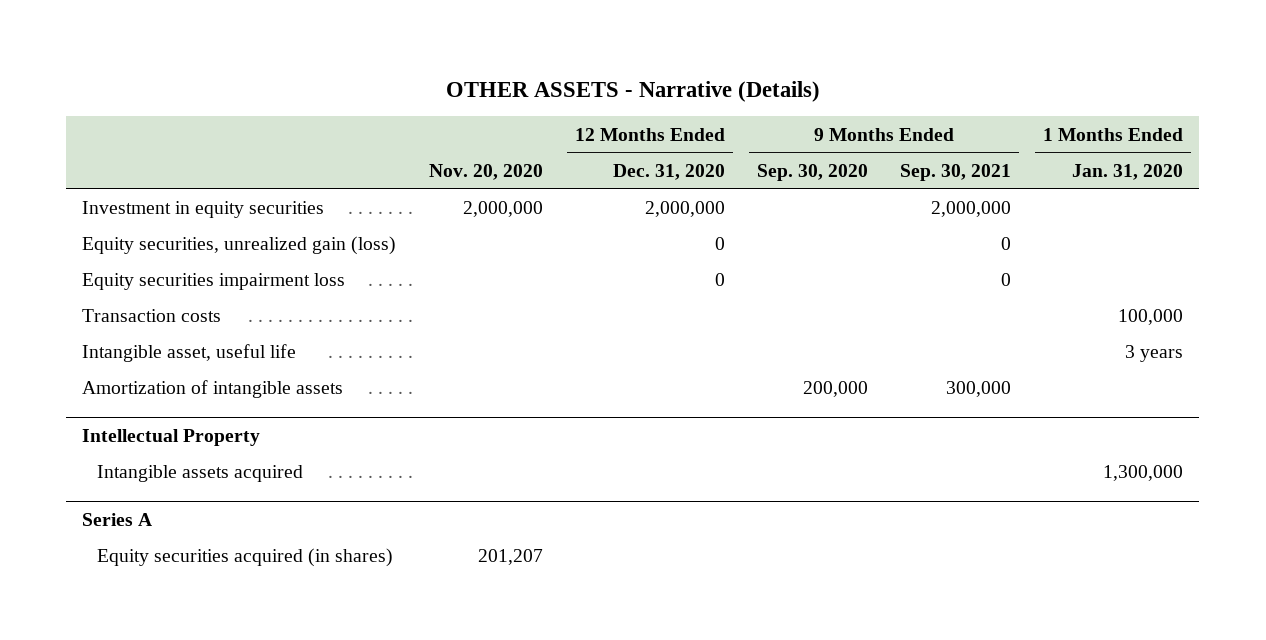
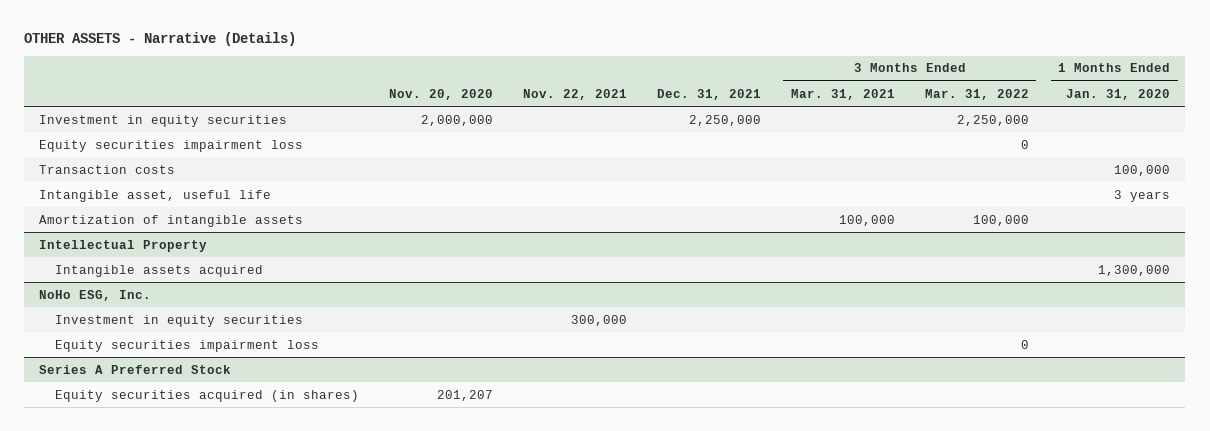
- | Nov. 20, 2020 | 12 Months Ended Dec. 31, 2020 | 9 Months Ended Sep. 30, 2020 | 9 Months Ended Sep. 30, 2021 | 1 Months Ended Jan. 31, 2020
+ | Nov. 20, 2020 | Nov. 22, 2021 | Dec. 31, 2021 | 3 Months Ended Mar. 31, 2021 | 3 Months Ended Mar. 31, 2022 | 1 Months Ended Jan. 31, 2020
- Equity securities, unrealized gain (loss) | | 0 | | 0 |
- Series A
+ NoHo ESG, Inc.
+ Investment in equity securities | | 300,000 | | | |
+ Equity securities impairment loss | | | | | 0 |
+ Series A Preferred Stock

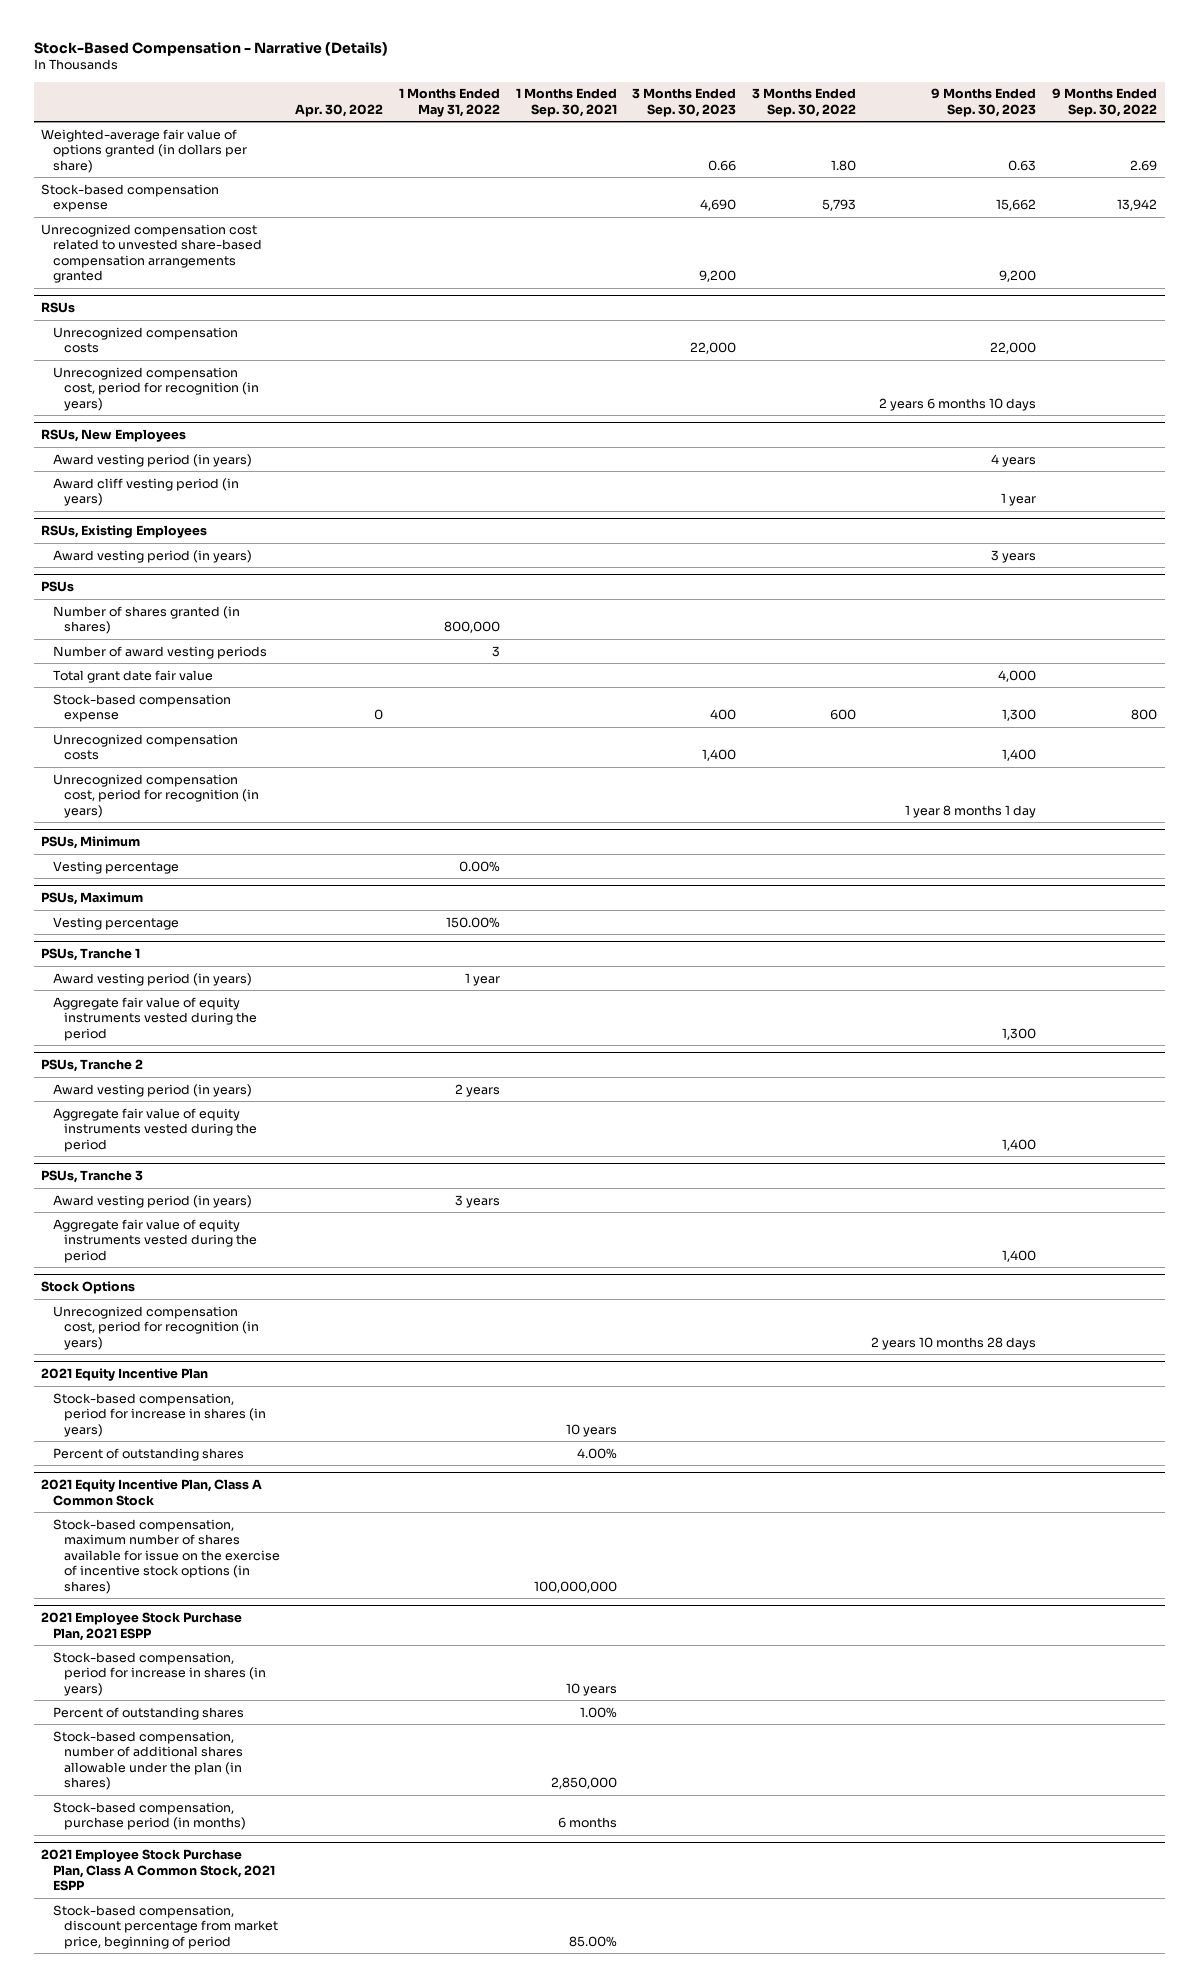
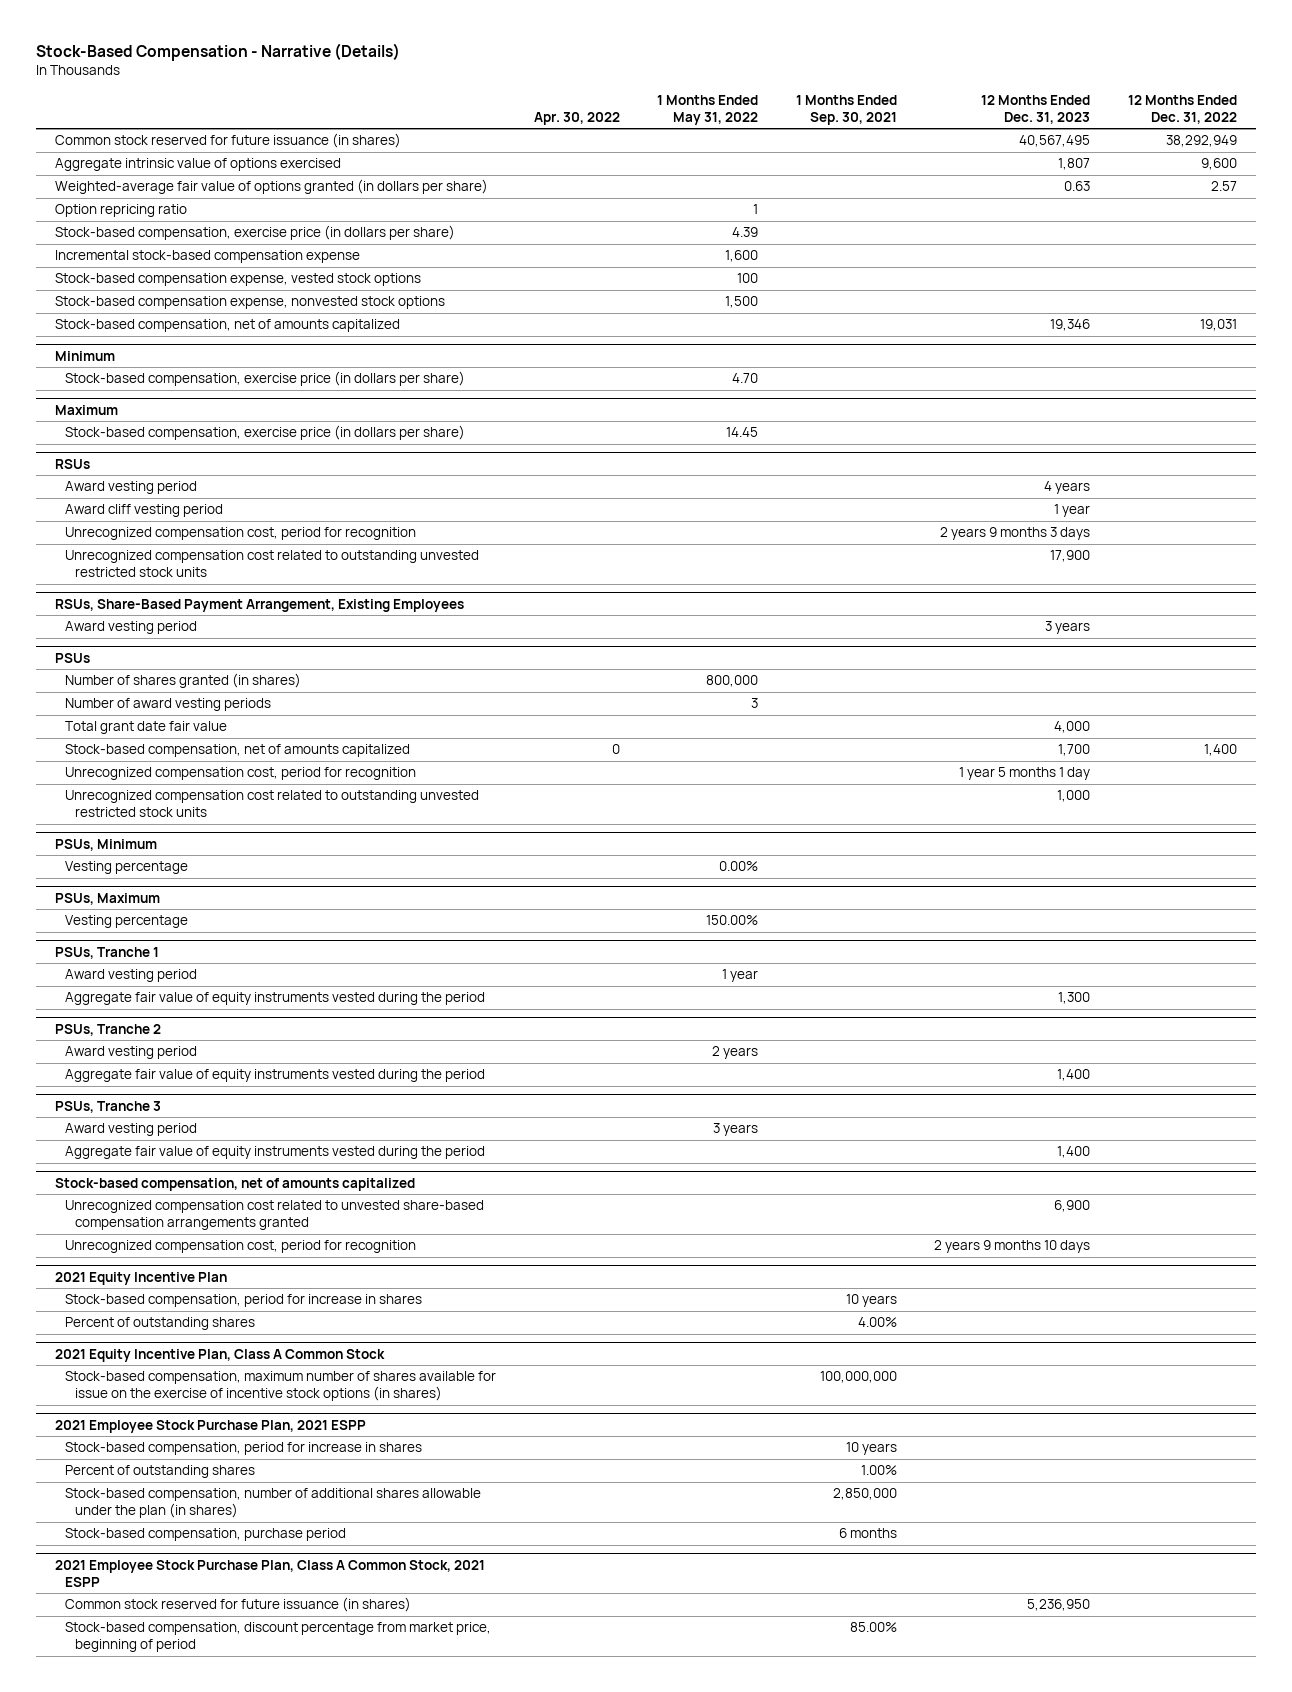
- | Apr. 30, 2022 | 1 Months Ended May 31, 2022 | 1 Months Ended Sep. 30, 2021 | 3 Months Ended Sep. 30, 2023 | 3 Months Ended Sep. 30, 2022 | 9 Months Ended Sep. 30, 2023 | 9 Months Ended Sep. 30, 2022
+ | Apr. 30, 2022 | 1 Months Ended May 31, 2022 | 1 Months Ended Sep. 30, 2021 | 12 Months Ended Dec. 31, 2023 | 12 Months Ended Dec. 31, 2022
+ Common stock reserved for future issuance (in shares) | | | | 40,567,495 | 38,292,949
+ Aggregate intrinsic value of options exercised | | | | 1,807 | 9,600
- Stock-based compensation expense | | | | 4,690 | 5,793 | 15,662 | 13,942
- Unrecognized compensation cost related to unvested share-based compensation arrangements granted | | | | 9,200 | | 9,200 |
+ Option repricing ratio | | 1 | | |
+ Stock-based compensation, exercise price (in dollars per share) | | 4.39 | | |
+ Incremental stock-based compensation expense | | 1,600 | | |
+ Stock-based compensation expense, vested stock options | | 100 | | |
+ Stock-based compensation expense, nonvested stock options | | 1,500 | | |
+ Stock-based compensation, net of amounts capitalized | | | | 19,346 | 19,031
+ Minimum
+ Stock-based compensation, exercise price (in dollars per share) | | 4.70 | | |
+ Maximum
+ Stock-based compensation, exercise price (in dollars per share) | | 14.45 | | |
@ RSUs
- Unrecognized compensation costs | | | | 22,000 | | 22,000 |
- Unrecognized compensation cost, period for recognition (in years) | | | | | | 2 years 6 months 10 days |
- RSUs, New Employees
- Award vesting period (in years) | | | | | | 4 years |
- Award cliff vesting period (in years) | | | | | | 1 year |
- RSUs, Existing Employees
- Award vesting period (in years) | | | | | | 3 years |
@ RSUs
+ Award vesting period | | | | 4 years |
+ Award cliff vesting period | | | | 1 year |
+ Unrecognized compensation cost, period for recognition | | | | 2 years 9 months 3 days |
+ Unrecognized compensation cost related to outstanding unvested restricted stock units | | | | 17,900 |
+ RSUs, Share-Based Payment Arrangement, Existing Employees
+ Award vesting period | | | | 3 years |
@ PSUs
- Stock-based compensation expense | 0 | | | 400 | 600 | 1,300 | 800
- Unrecognized compensation costs | | | | 1,400 | | 1,400 |
- Unrecognized compensation cost, period for recognition (in years) | | | | | | 1 year 8 months 1 day |
+ Stock-based compensation, net of amounts capitalized | 0 | | | 1,700 | 1,400
+ Unrecognized compensation cost, period for recognition | | | | 1 year 5 months 1 day |
+ Unrecognized compensation cost related to outstanding unvested restricted stock units | | | | 1,000 |
@ PSUs, Tranche 1
- Award vesting period (in years) | | 1 year | | | | |
+ Award vesting period | | 1 year | | |
@ PSUs, Tranche 2
- Award vesting period (in years) | | 2 years | | | | |
+ Award vesting period | | 2 years | | |
@ PSUs, Tranche 3
- Award vesting period (in years) | | 3 years | | | | |
+ Award vesting period | | 3 years | | |
- Stock Options
- Unrecognized compensation cost, period for recognition (in years) | | | | | | 2 years 10 months 28 days |
+ Stock-based compensation, net of amounts capitalized
+ Unrecognized compensation cost related to unvested share-based compensation arrangements granted | | | | 6,900 |
+ Unrecognized compensation cost, period for recognition | | | | 2 years 9 months 10 days |
@ 2021 Equity Incentive Plan
- Stock-based compensation, period for increase in shares (in years) | | | 10 years | | | |
+ Stock-based compensation, period for increase in shares | | | 10 years | |
@ 2021 Employee Stock Purchase Plan, 2021 ESPP
- Stock-based compensation, period for increase in shares (in years) | | | 10 years | | | |
+ Stock-based compensation, period for increase in shares | | | 10 years | |
- Stock-based compensation, purchase period (in months) | | | 6 months | | | |
+ Stock-based compensation, purchase period | | | 6 months | |
@ 2021 Employee Stock Purchase Plan, Class A Common Stock, 2021 ESPP
+ Common stock reserved for future issuance (in shares) | | | | 5,236,950 |

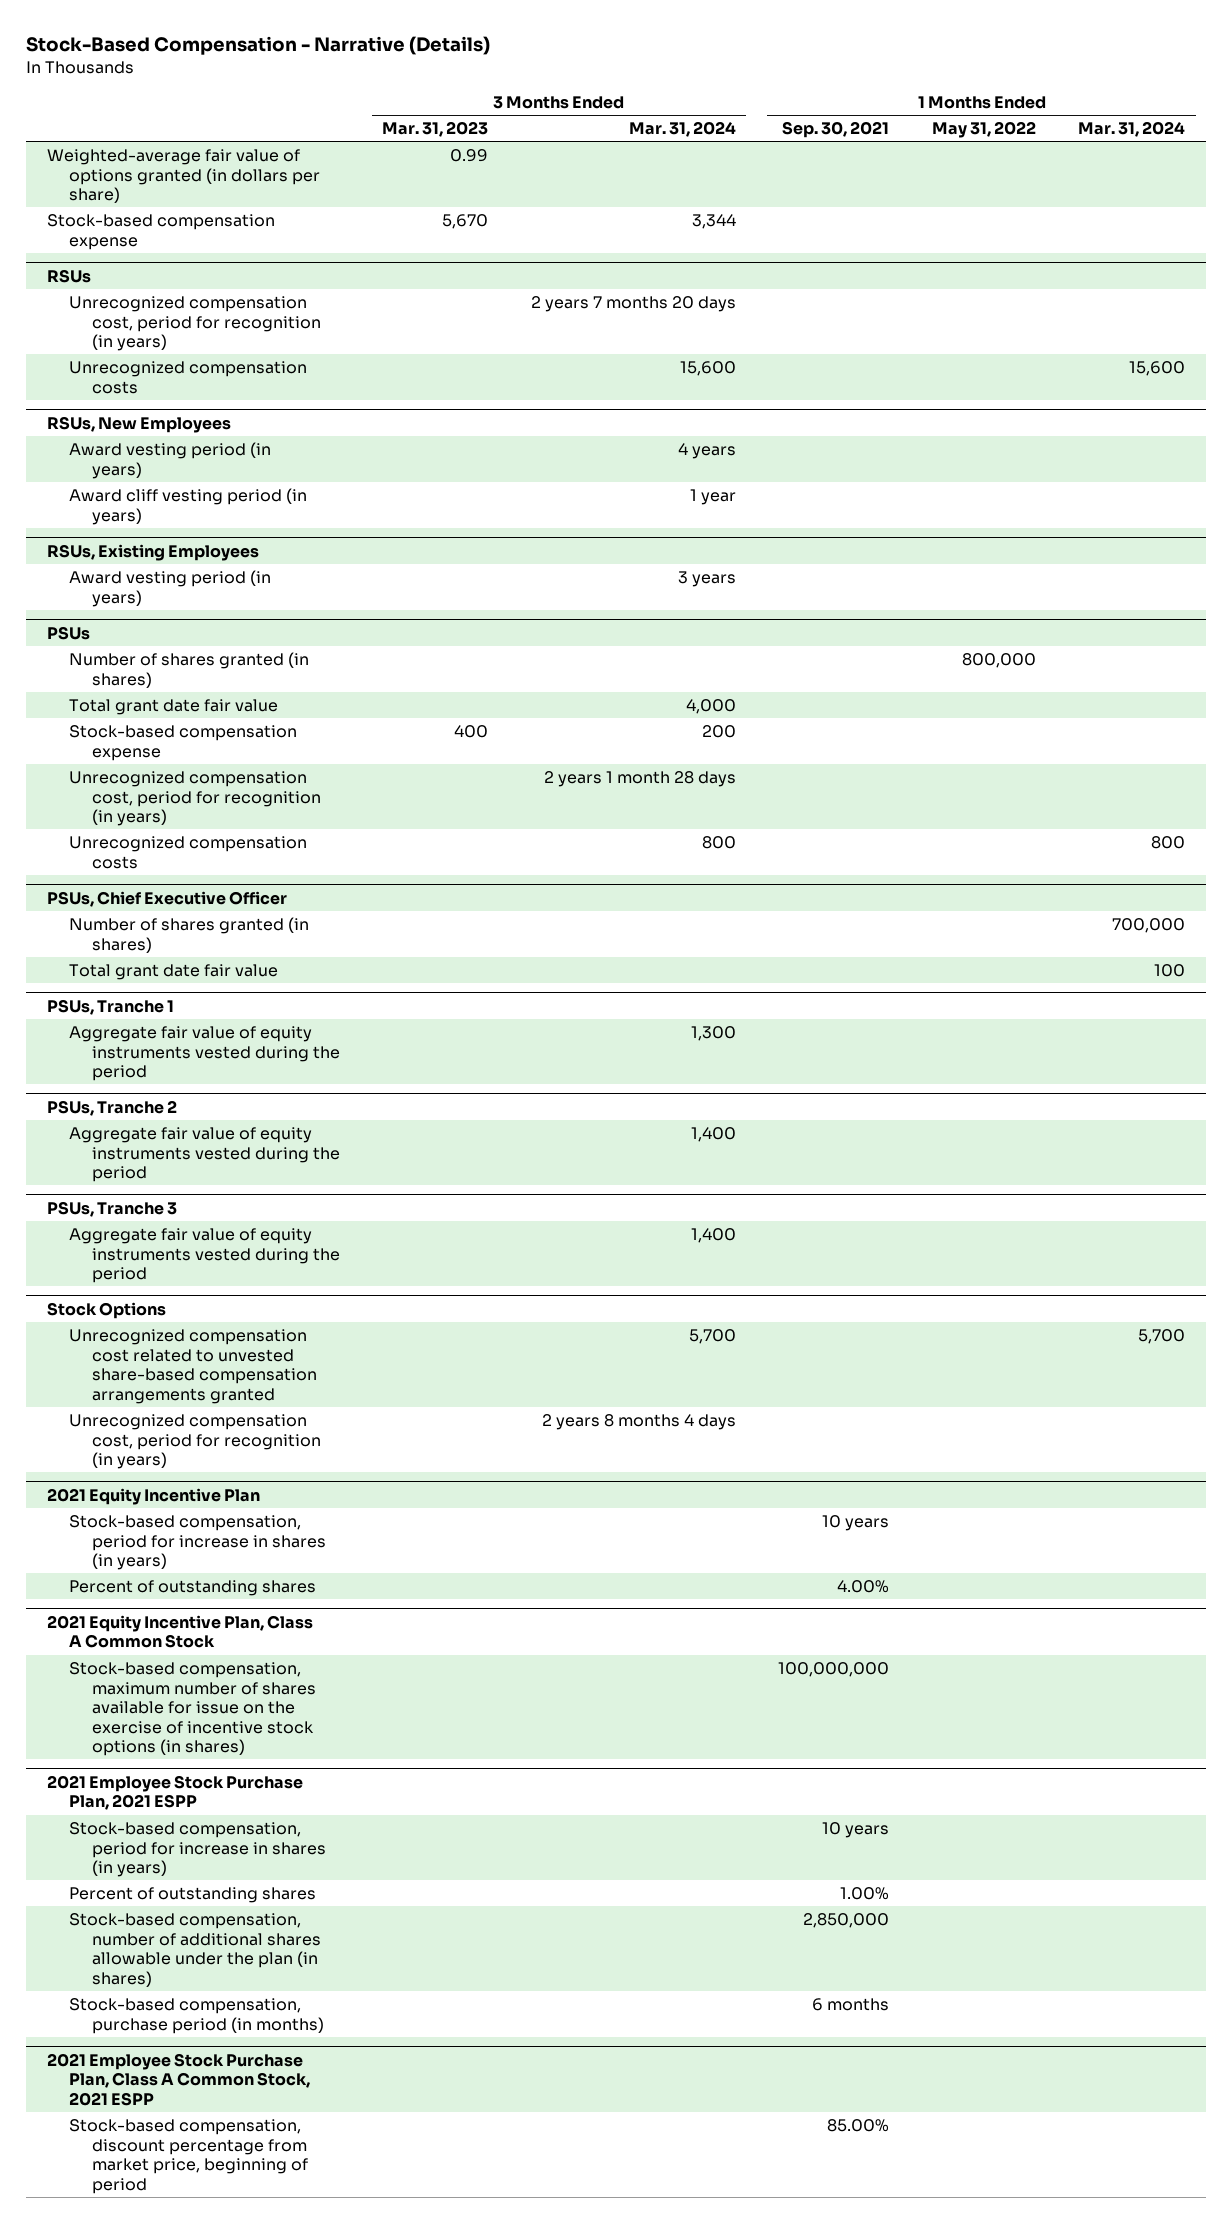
- | Apr. 30, 2022 | 1 Months Ended May 31, 2022 | 1 Months Ended Sep. 30, 2021 | 12 Months Ended Dec. 31, 2023 | 12 Months Ended Dec. 31, 2022
+ | 3 Months Ended Mar. 31, 2023 | 3 Months Ended Mar. 31, 2024 | 1 Months Ended Sep. 30, 2021 | 1 Months Ended May 31, 2022 | 1 Months Ended Mar. 31, 2024
- Common stock reserved for future issuance (in shares) | | | | 40,567,495 | 38,292,949
- Aggregate intrinsic value of options exercised | | | | 1,807 | 9,600
- Option repricing ratio | | 1 | | |
- Stock-based compensation, exercise price (in dollars per share) | | 4.39 | | |
- Incremental stock-based compensation expense | | 1,600 | | |
- Stock-based compensation expense, vested stock options | | 100 | | |
- Stock-based compensation expense, nonvested stock options | | 1,500 | | |
- Stock-based compensation, net of amounts capitalized | | | | 19,346 | 19,031
- Minimum
- Stock-based compensation, exercise price (in dollars per share) | | 4.70 | | |
- Maximum
- Stock-based compensation, exercise price (in dollars per share) | | 14.45 | | |
+ Stock-based compensation expense | 5,670 | 3,344 | | |
@ RSUs
- Award vesting period | | | | 4 years |
- Award cliff vesting period | | | | 1 year |
- Unrecognized compensation cost, period for recognition | | | | 2 years 9 months 3 days |
- Unrecognized compensation cost related to outstanding unvested restricted stock units | | | | 17,900 |
- RSUs, Share-Based Payment Arrangement, Existing Employees
- Award vesting period | | | | 3 years |
@ RSUs
+ Unrecognized compensation cost, period for recognition (in years) | | 2 years 7 months 20 days | | |
+ Unrecognized compensation costs | | 15,600 | | | 15,600
+ RSUs, New Employees
+ Award vesting period (in years) | | 4 years | | |
+ Award cliff vesting period (in years) | | 1 year | | |
+ RSUs, Existing Employees
+ Award vesting period (in years) | | 3 years | | |
@ PSUs
- Number of award vesting periods | | 3 | | |
- Stock-based compensation, net of amounts capitalized | 0 | | | 1,700 | 1,400
- Unrecognized compensation cost, period for recognition | | | | 1 year 5 months 1 day |
- Unrecognized compensation cost related to outstanding unvested restricted stock units | | | | 1,000 |
- PSUs, Minimum
- Vesting percentage | | 0.00% | | |
- PSUs, Maximum
- Vesting percentage | | 150.00% | | |
@ PSUs
+ Stock-based compensation expense | 400 | 200 | | |
+ Unrecognized compensation cost, period for recognition (in years) | | 2 years 1 month 28 days | | |
+ Unrecognized compensation costs | | 800 | | | 800
+ PSUs, Chief Executive Officer
+ Number of shares granted (in shares) | | | | | 700,000
+ Total grant date fair value | | | | | 100
@ PSUs, Tranche 1
- Award vesting period | | 1 year | | |
@ PSUs, Tranche 2
- Award vesting period | | 2 years | | |
@ PSUs, Tranche 3
- Award vesting period | | 3 years | | |
- Stock-based compensation, net of amounts capitalized
+ Stock Options
- Unrecognized compensation cost, period for recognition | | | | 2 years 9 months 10 days |
+ Unrecognized compensation cost, period for recognition (in years) | | 2 years 8 months 4 days | | |
@ 2021 Equity Incentive Plan
- Stock-based compensation, period for increase in shares | | | 10 years | |
+ Stock-based compensation, period for increase in shares (in years) | | | 10 years | |
@ 2021 Employee Stock Purchase Plan, 2021 ESPP
- Stock-based compensation, period for increase in shares | | | 10 years | |
+ Stock-based compensation, period for increase in shares (in years) | | | 10 years | |
- Stock-based compensation, purchase period | | | 6 months | |
+ Stock-based compensation, purchase period (in months) | | | 6 months | |
@ 2021 Employee Stock Purchase Plan, Class A Common Stock, 2021 ESPP
- Common stock reserved for future issuance (in shares) | | | | 5,236,950 |

